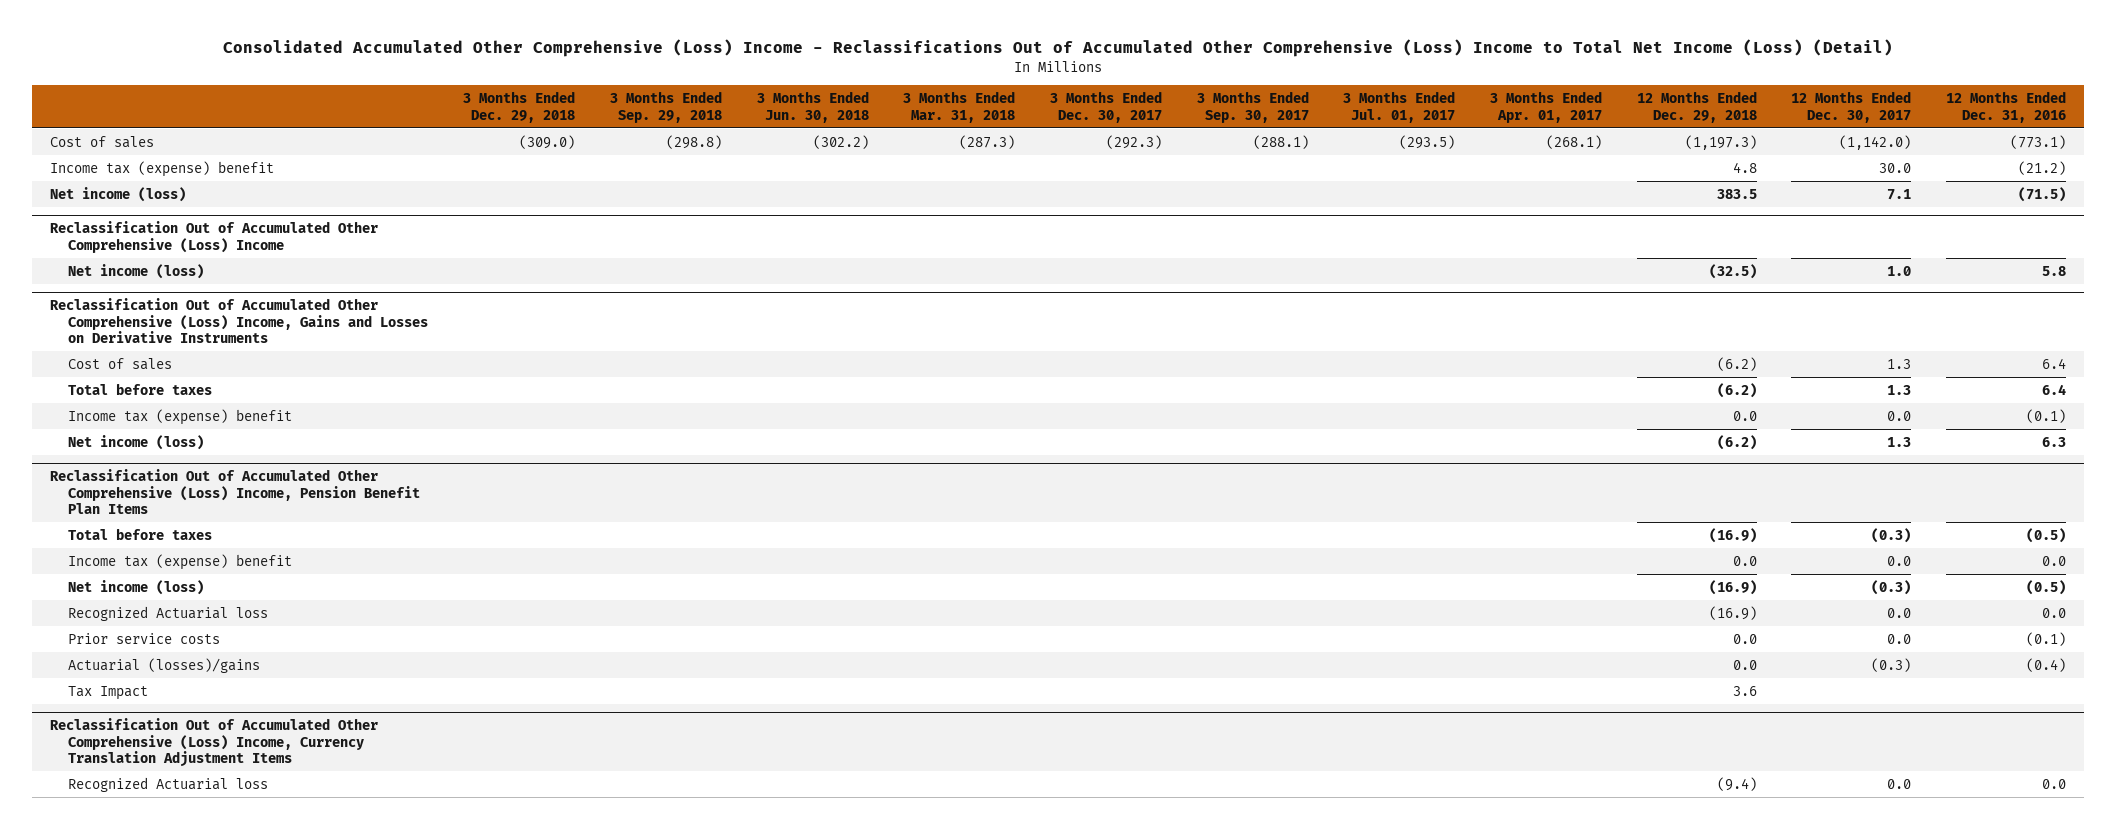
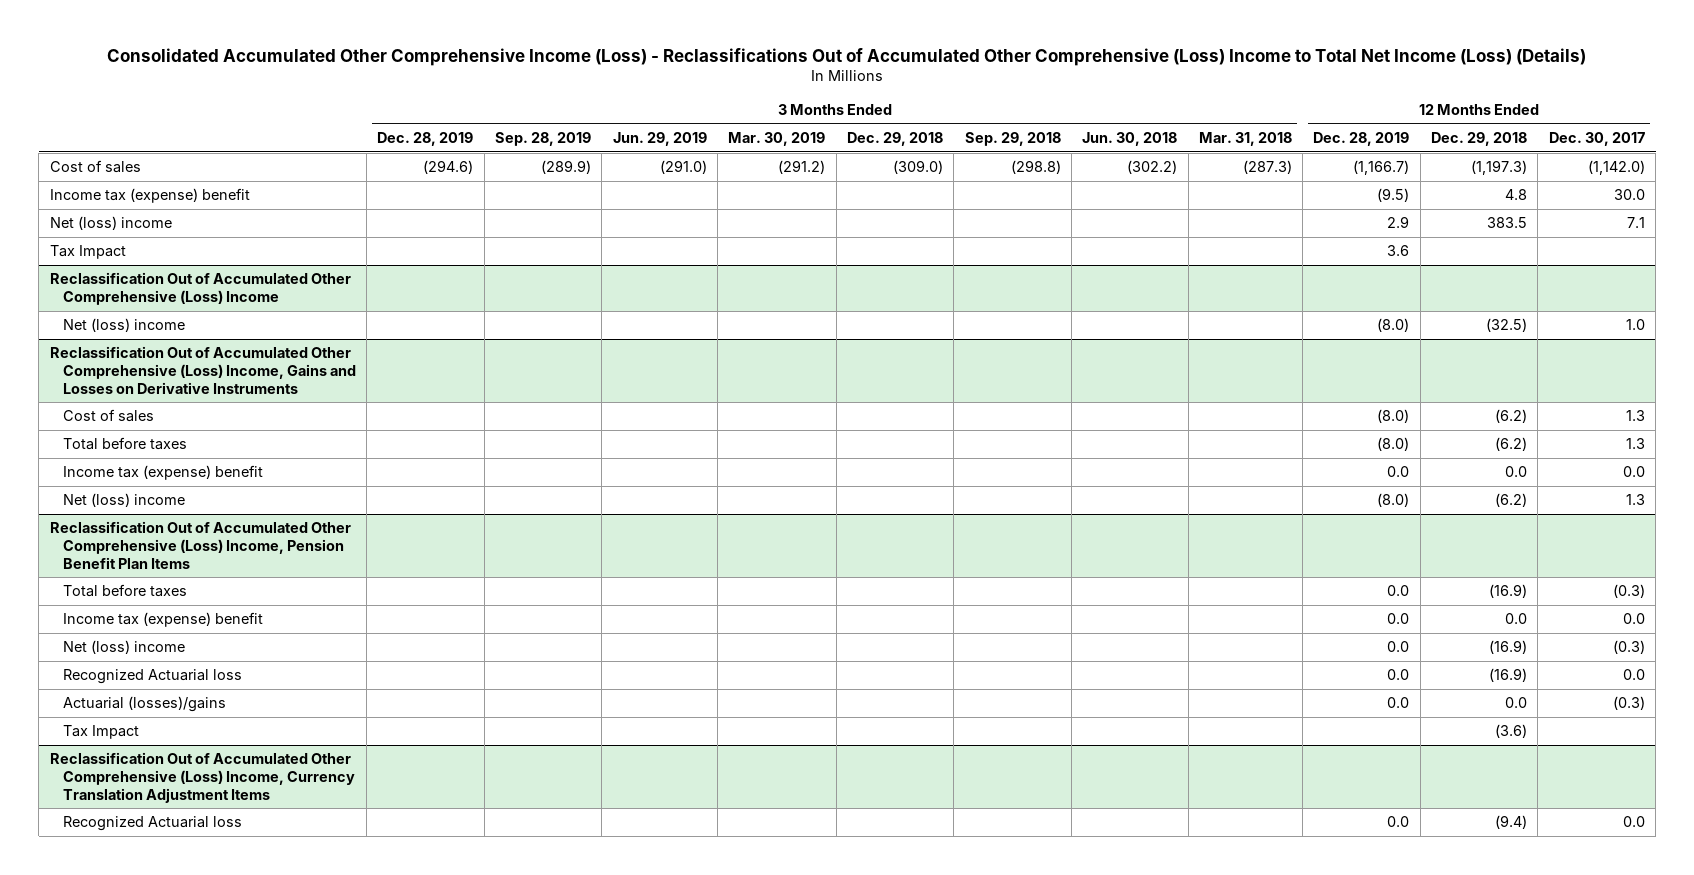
- Consolidated Accumulated Other Comprehensive (Loss) Income - Reclassifications Out of Accumulated Other Comprehensive (Loss) Income to Total Net Income (Loss) (Detail)
+ Consolidated Accumulated Other Comprehensive Income (Loss) - Reclassifications Out of Accumulated Other Comprehensive (Loss) Income to Total Net Income (Loss) (Details)
- | 3 Months Ended Dec. 29, 2018 | 3 Months Ended Sep. 29, 2018 | 3 Months Ended Jun. 30, 2018 | 3 Months Ended Mar. 31, 2018 | 3 Months Ended Dec. 30, 2017 | 3 Months Ended Sep. 30, 2017 | 3 Months Ended Jul. 01, 2017 | 3 Months Ended Apr. 01, 2017 | 12 Months Ended Dec. 29, 2018 | 12 Months Ended Dec. 30, 2017 | 12 Months Ended Dec. 31, 2016
+ | 3 Months Ended Dec. 28, 2019 | 3 Months Ended Sep. 28, 2019 | 3 Months Ended Jun. 29, 2019 | 3 Months Ended Mar. 30, 2019 | 3 Months Ended Dec. 29, 2018 | 3 Months Ended Sep. 29, 2018 | 3 Months Ended Jun. 30, 2018 | 3 Months Ended Mar. 31, 2018 | 12 Months Ended Dec. 28, 2019 | 12 Months Ended Dec. 29, 2018 | 12 Months Ended Dec. 30, 2017
- Net income (loss) | | | | | | | | | 383.5 | 7.1 | (71.5)
+ Net (loss) income | | | | | | | | | 2.9 | 383.5 | 7.1
+ Tax Impact | | | | | | | | | 3.6 | |
@ Reclassification Out of Accumulated Other Comprehensive (Loss) Income
- Net income (loss) | | | | | | | | | (32.5) | 1.0 | 5.8
+ Net (loss) income | | | | | | | | | (8.0) | (32.5) | 1.0
@ Reclassification Out of Accumulated Other Comprehensive (Loss) Income, Gains and Losses on Derivative Instruments
- Net income (loss) | | | | | | | | | (6.2) | 1.3 | 6.3
+ Net (loss) income | | | | | | | | | (8.0) | (6.2) | 1.3
@ Reclassification Out of Accumulated Other Comprehensive (Loss) Income, Pension Benefit Plan Items
- Net income (loss) | | | | | | | | | (16.9) | (0.3) | (0.5)
+ Net (loss) income | | | | | | | | | 0.0 | (16.9) | (0.3)
- Prior service costs | | | | | | | | | 0.0 | 0.0 | (0.1)
- Tax Impact | | | | | | | | | 3.6 | |
+ Tax Impact | | | | | | | | | | (3.6) |

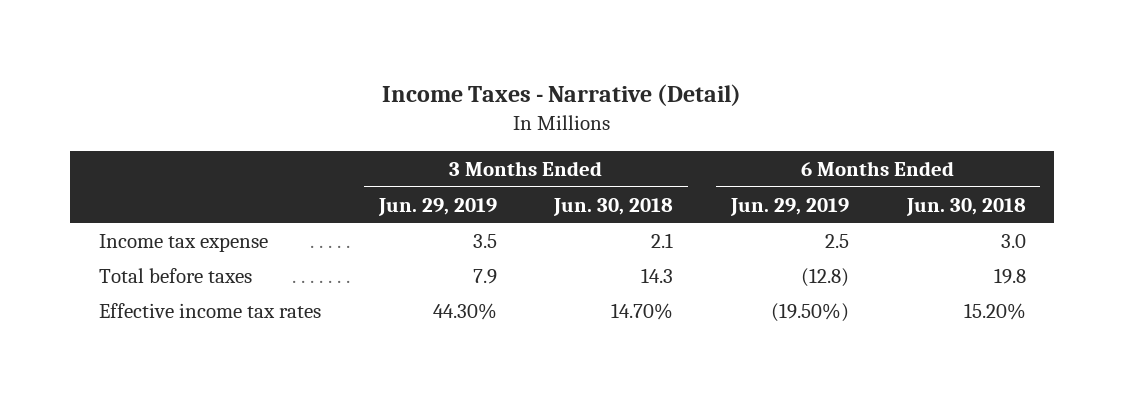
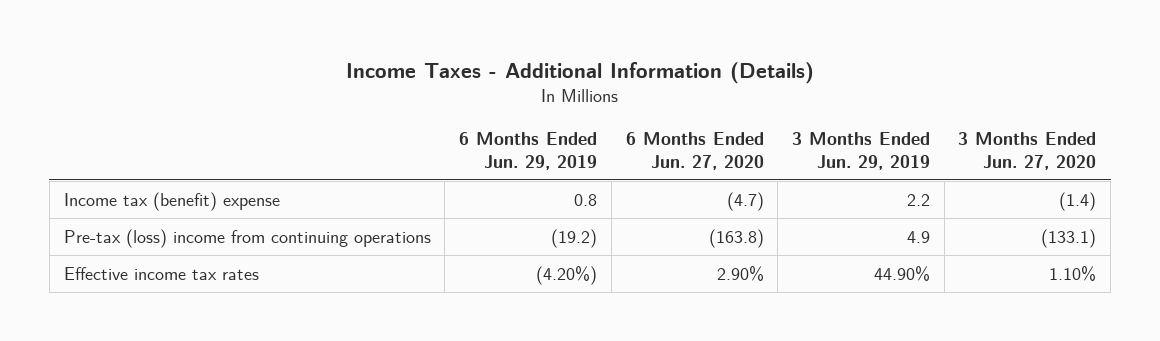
- Income Taxes - Narrative (Detail)
+ Income Taxes - Additional Information (Details)
- | 3 Months Ended Jun. 29, 2019 | 3 Months Ended Jun. 30, 2018 | 6 Months Ended Jun. 29, 2019 | 6 Months Ended Jun. 30, 2018
+ | 6 Months Ended Jun. 29, 2019 | 6 Months Ended Jun. 27, 2020 | 3 Months Ended Jun. 29, 2019 | 3 Months Ended Jun. 27, 2020
- Income tax expense | 3.5 | 2.1 | 2.5 | 3.0
- Total before taxes | 7.9 | 14.3 | (12.8) | 19.8
- Effective income tax rates | 44.30% | 14.70% | (19.50%) | 15.20%
+ Income tax (benefit) expense | 0.8 | (4.7) | 2.2 | (1.4)
+ Pre-tax (loss) income from continuing operations | (19.2) | (163.8) | 4.9 | (133.1)
+ Effective income tax rates | (4.20%) | 2.90% | 44.90% | 1.10%

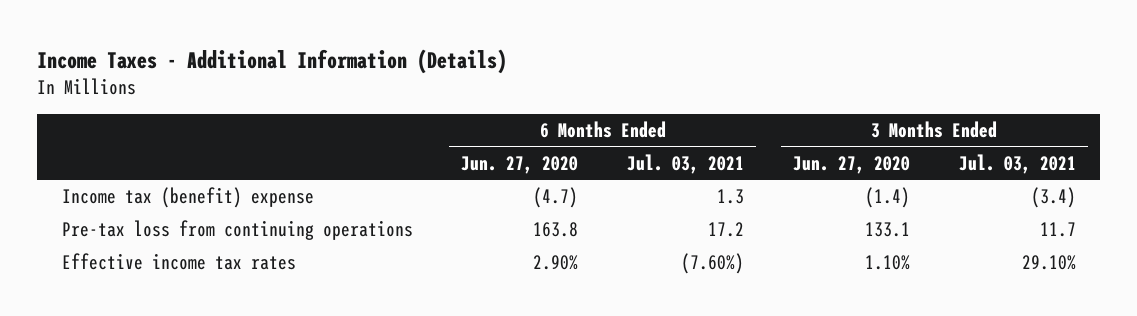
- | 6 Months Ended Jun. 29, 2019 | 6 Months Ended Jun. 27, 2020 | 3 Months Ended Jun. 29, 2019 | 3 Months Ended Jun. 27, 2020
+ | 6 Months Ended Jun. 27, 2020 | 6 Months Ended Jul. 03, 2021 | 3 Months Ended Jun. 27, 2020 | 3 Months Ended Jul. 03, 2021
- Pre-tax (loss) income from continuing operations | (19.2) | (163.8) | 4.9 | (133.1)
+ Pre-tax loss from continuing operations | 163.8 | 17.2 | 133.1 | 11.7

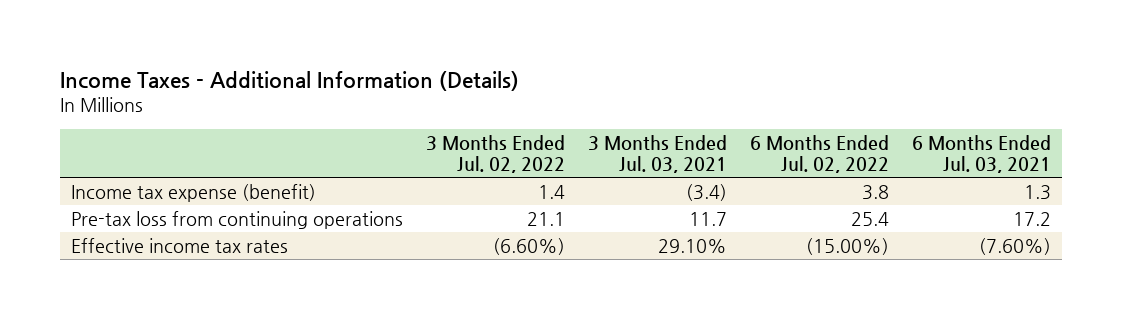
- | 6 Months Ended Jun. 27, 2020 | 6 Months Ended Jul. 03, 2021 | 3 Months Ended Jun. 27, 2020 | 3 Months Ended Jul. 03, 2021
+ | 3 Months Ended Jul. 02, 2022 | 3 Months Ended Jul. 03, 2021 | 6 Months Ended Jul. 02, 2022 | 6 Months Ended Jul. 03, 2021
- Income tax (benefit) expense | (4.7) | 1.3 | (1.4) | (3.4)
+ Income tax expense (benefit) | 1.4 | (3.4) | 3.8 | 1.3

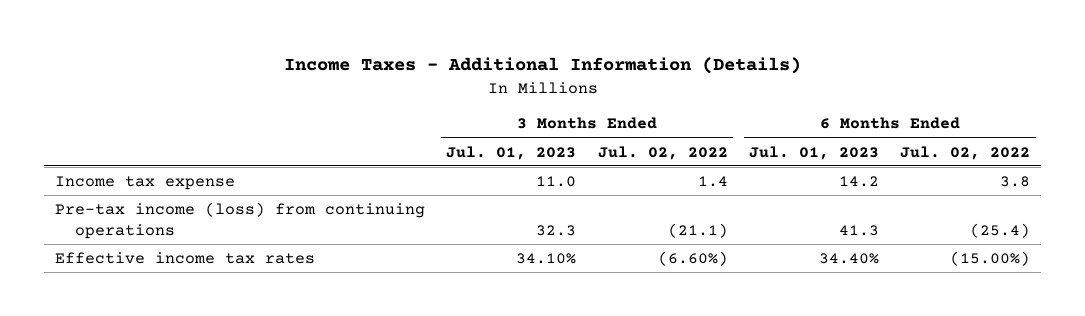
- | 3 Months Ended Jul. 02, 2022 | 3 Months Ended Jul. 03, 2021 | 6 Months Ended Jul. 02, 2022 | 6 Months Ended Jul. 03, 2021
+ | 3 Months Ended Jul. 01, 2023 | 3 Months Ended Jul. 02, 2022 | 6 Months Ended Jul. 01, 2023 | 6 Months Ended Jul. 02, 2022
- Income tax expense (benefit) | 1.4 | (3.4) | 3.8 | 1.3
- Pre-tax loss from continuing operations | 21.1 | 11.7 | 25.4 | 17.2
+ Income tax expense | 11.0 | 1.4 | 14.2 | 3.8
+ Pre-tax income (loss) from continuing operations | 32.3 | (21.1) | 41.3 | (25.4)

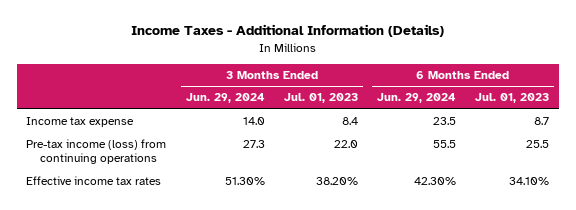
- | 3 Months Ended Jul. 01, 2023 | 3 Months Ended Jul. 02, 2022 | 6 Months Ended Jul. 01, 2023 | 6 Months Ended Jul. 02, 2022
+ | 3 Months Ended Jun. 29, 2024 | 3 Months Ended Jul. 01, 2023 | 6 Months Ended Jun. 29, 2024 | 6 Months Ended Jul. 01, 2023
- Income tax expense | 11.0 | 1.4 | 14.2 | 3.8
- Pre-tax income (loss) from continuing operations | 32.3 | (21.1) | 41.3 | (25.4)
- Effective income tax rates | 34.10% | (6.60%) | 34.40% | (15.00%)
+ Income tax expense | 14.0 | 8.4 | 23.5 | 8.7
+ Pre-tax income (loss) from continuing operations | 27.3 | 22.0 | 55.5 | 25.5
+ Effective income tax rates | 51.30% | 38.20% | 42.30% | 34.10%

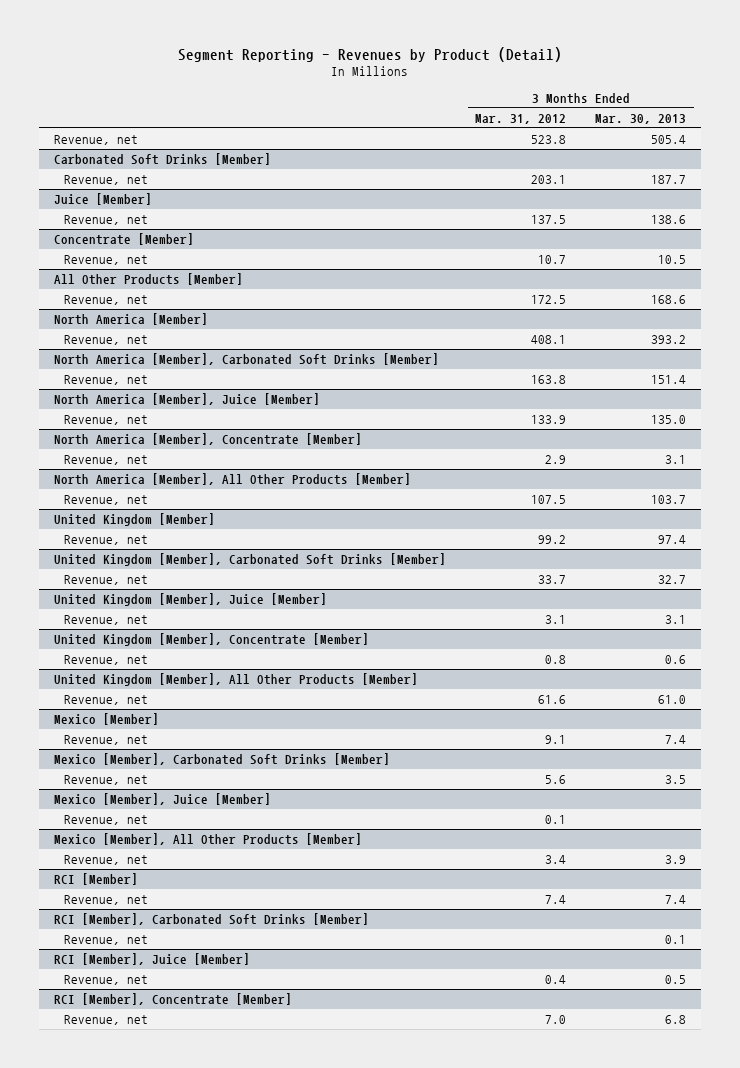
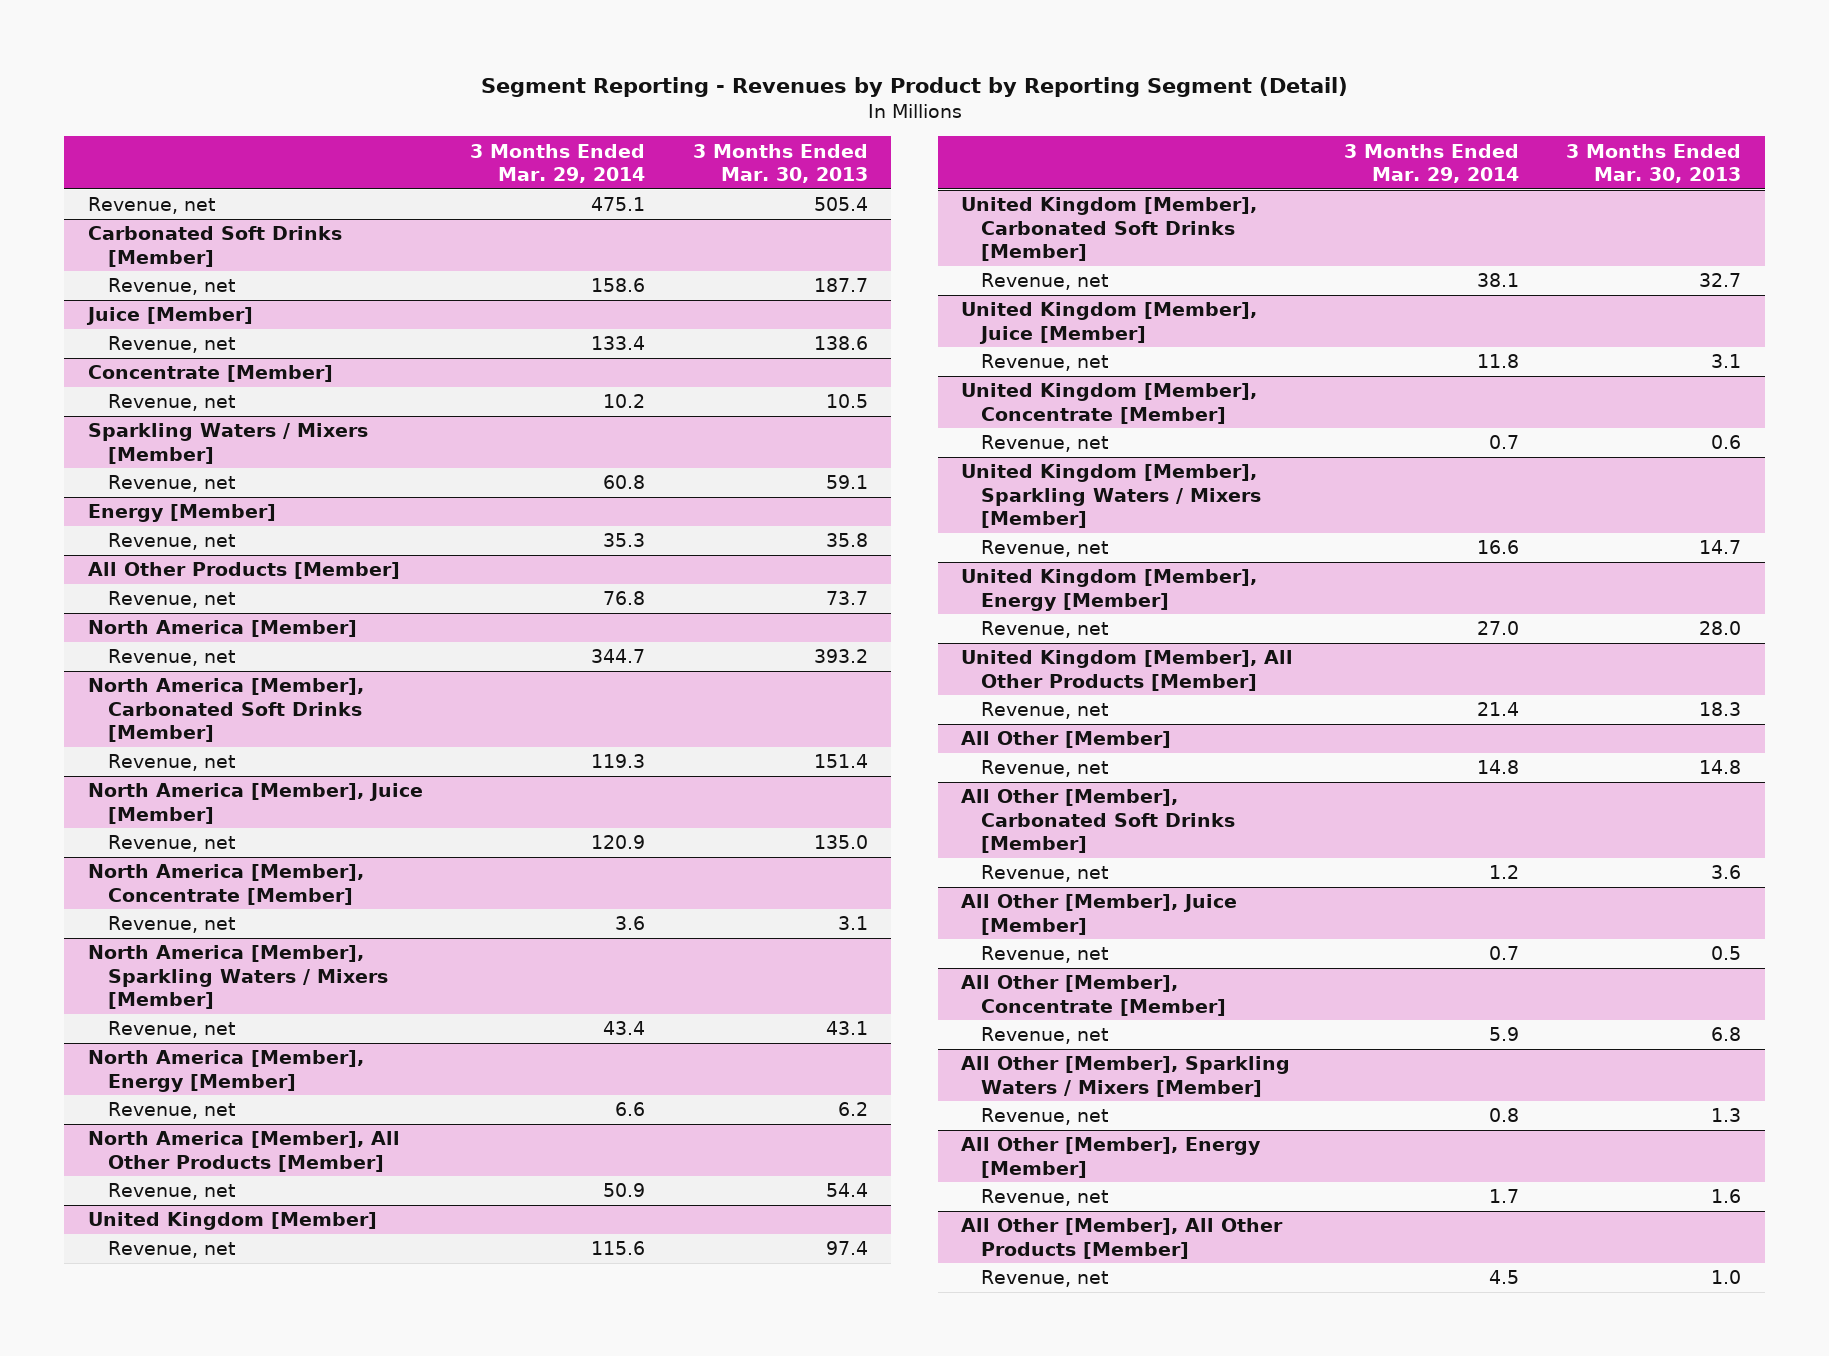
- Segment Reporting - Revenues by Product (Detail)
+ Segment Reporting - Revenues by Product by Reporting Segment (Detail)
- | 3 Months Ended Mar. 31, 2012 | 3 Months Ended Mar. 30, 2013
+ | 3 Months Ended Mar. 29, 2014 | 3 Months Ended Mar. 30, 2013
+ Sparkling Waters / Mixers [Member]
+ Revenue, net | 60.8 | 59.1
+ Energy [Member]
+ Revenue, net | 35.3 | 35.8
@ All Other Products [Member]
- Revenue, net | 172.5 | 168.6
+ Revenue, net | 76.8 | 73.7
+ North America [Member], Sparkling Waters / Mixers [Member]
+ Revenue, net | 43.4 | 43.1
+ North America [Member], Energy [Member]
+ Revenue, net | 6.6 | 6.2
@ North America [Member], All Other Products [Member]
- Revenue, net | 107.5 | 103.7
+ Revenue, net | 50.9 | 54.4
+ United Kingdom [Member], Sparkling Waters / Mixers [Member]
+ Revenue, net | 16.6 | 14.7
+ United Kingdom [Member], Energy [Member]
+ Revenue, net | 27.0 | 28.0
@ United Kingdom [Member], All Other Products [Member]
- Revenue, net | 61.6 | 61.0
- Mexico [Member]
- Revenue, net | 9.1 | 7.4
- Mexico [Member], Carbonated Soft Drinks [Member]
- Revenue, net | 5.6 | 3.5
- Mexico [Member], Juice [Member]
- Revenue, net | 0.1 |
- Mexico [Member], All Other Products [Member]
- Revenue, net | 3.4 | 3.9
- RCI [Member]
- Revenue, net | 7.4 | 7.4
- RCI [Member], Carbonated Soft Drinks [Member]
- Revenue, net | | 0.1
- RCI [Member], Juice [Member]
@ United Kingdom [Member], All Other Products [Member]
+ Revenue, net | 21.4 | 18.3
+ All Other [Member]
+ Revenue, net | 14.8 | 14.8
+ All Other [Member], Carbonated Soft Drinks [Member]
+ Revenue, net | 1.2 | 3.6
+ All Other [Member], Juice [Member]
- RCI [Member], Concentrate [Member]
+ All Other [Member], Concentrate [Member]
+ All Other [Member], Sparkling Waters / Mixers [Member]
+ Revenue, net | 0.8 | 1.3
+ All Other [Member], Energy [Member]
+ Revenue, net | 1.7 | 1.6
+ All Other [Member], All Other Products [Member]
+ Revenue, net | 4.5 | 1.0

